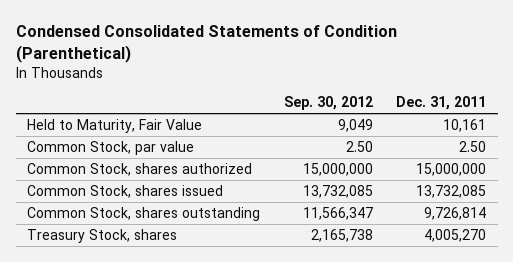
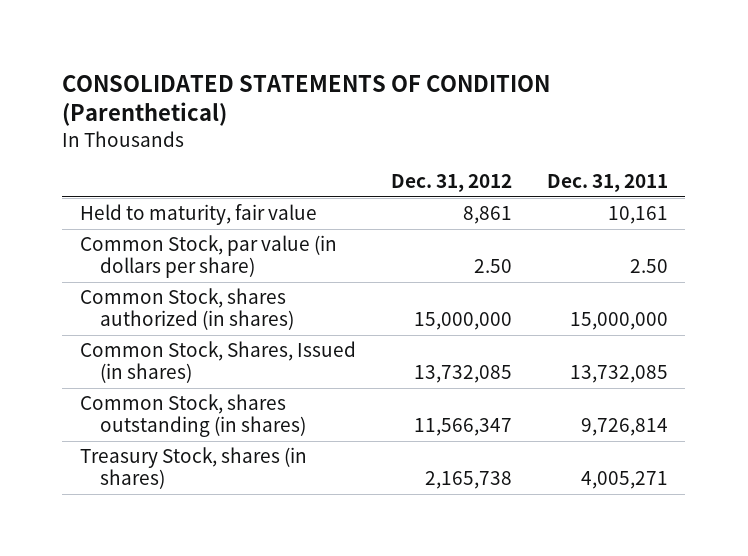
- Condensed Consolidated Statements of Condition (Parenthetical)
+ CONSOLIDATED STATEMENTS OF CONDITION (Parenthetical)
- | Sep. 30, 2012 | Dec. 31, 2011
+ | Dec. 31, 2012 | Dec. 31, 2011
- Held to Maturity, Fair Value | 9,049 | 10,161
- Common Stock, par value | 2.50 | 2.50
- Common Stock, shares authorized | 15,000,000 | 15,000,000
- Common Stock, shares issued | 13,732,085 | 13,732,085
- Common Stock, shares outstanding | 11,566,347 | 9,726,814
- Treasury Stock, shares | 2,165,738 | 4,005,270
+ Held to maturity, fair value | 8,861 | 10,161
+ Common Stock, par value (in dollars per share) | 2.50 | 2.50
+ Common Stock, shares authorized (in shares) | 15,000,000 | 15,000,000
+ Common Stock, Shares, Issued (in shares) | 13,732,085 | 13,732,085
+ Common Stock, shares outstanding (in shares) | 11,566,347 | 9,726,814
+ Treasury Stock, shares (in shares) | 2,165,738 | 4,005,271

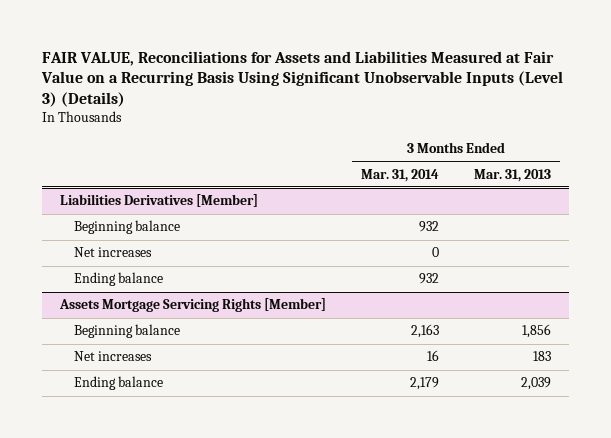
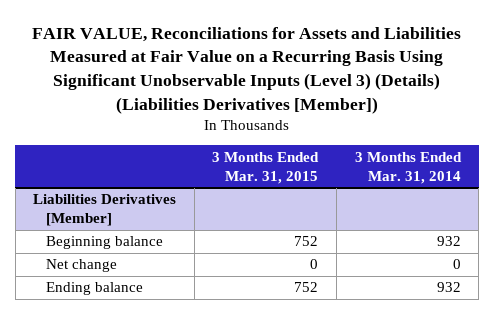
- FAIR VALUE, Reconciliations for Assets and Liabilities Measured at Fair Value on a Recurring Basis Using Significant Unobservable Inputs (Level 3) (Details)
+ FAIR VALUE, Reconciliations for Assets and Liabilities Measured at Fair Value on a Recurring Basis Using Significant Unobservable Inputs (Level 3) (Details) (Liabilities Derivatives [Member])
- | 3 Months Ended Mar. 31, 2014 | 3 Months Ended Mar. 31, 2013
+ | 3 Months Ended Mar. 31, 2015 | 3 Months Ended Mar. 31, 2014
@ Liabilities Derivatives [Member]
- Net increases | 0 |
+ Net change | 0 | 0
- Assets Mortgage Servicing Rights [Member]
- Beginning balance | 2,163 | 1,856
- Net increases | 16 | 183
- Ending balance | 2,179 | 2,039

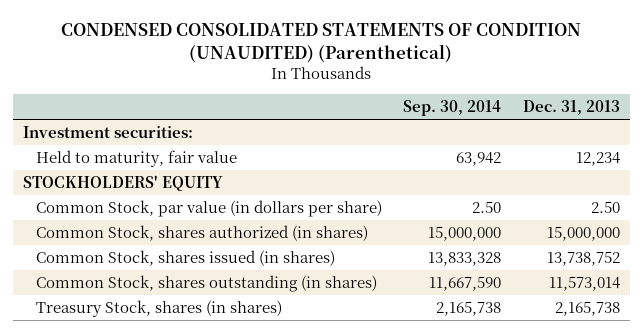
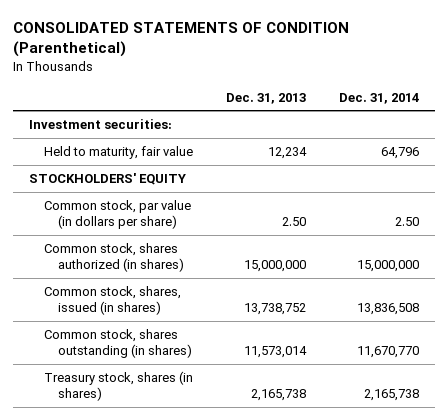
- CONDENSED CONSOLIDATED STATEMENTS OF CONDITION (UNAUDITED) (Parenthetical)
+ CONSOLIDATED STATEMENTS OF CONDITION (Parenthetical)
- | Sep. 30, 2014 | Dec. 31, 2013
+ | Dec. 31, 2013 | Dec. 31, 2014
- Common Stock, par value (in dollars per share) | 2.50 | 2.50
- Common Stock, shares authorized (in shares) | 15,000,000 | 15,000,000
- Common Stock, shares issued (in shares) | 13,833,328 | 13,738,752
- Common Stock, shares outstanding (in shares) | 11,667,590 | 11,573,014
- Treasury Stock, shares (in shares) | 2,165,738 | 2,165,738
+ Common stock, par value (in dollars per share) | 2.50 | 2.50
+ Common stock, shares authorized (in shares) | 15,000,000 | 15,000,000
+ Common stock, shares, issued (in shares) | 13,738,752 | 13,836,508
+ Common stock, shares outstanding (in shares) | 11,573,014 | 11,670,770
+ Treasury stock, shares (in shares) | 2,165,738 | 2,165,738

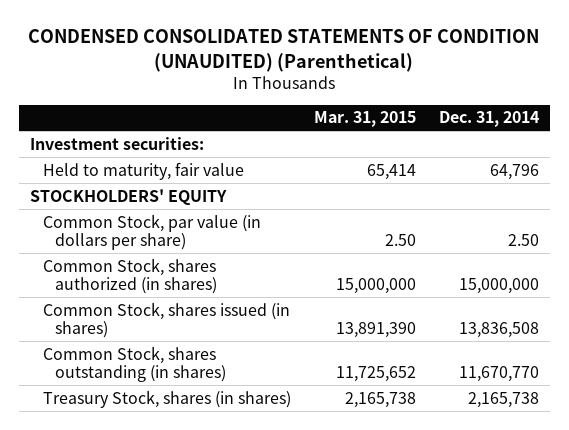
- CONSOLIDATED STATEMENTS OF CONDITION (Parenthetical)
+ CONDENSED CONSOLIDATED STATEMENTS OF CONDITION (UNAUDITED) (Parenthetical)
- | Dec. 31, 2013 | Dec. 31, 2014
+ | Mar. 31, 2015 | Dec. 31, 2014
- Common stock, par value (in dollars per share) | 2.50 | 2.50
- Common stock, shares authorized (in shares) | 15,000,000 | 15,000,000
- Common stock, shares, issued (in shares) | 13,738,752 | 13,836,508
- Common stock, shares outstanding (in shares) | 11,573,014 | 11,670,770
- Treasury stock, shares (in shares) | 2,165,738 | 2,165,738
+ Common Stock, par value (in dollars per share) | 2.50 | 2.50
+ Common Stock, shares authorized (in shares) | 15,000,000 | 15,000,000
+ Common Stock, shares issued (in shares) | 13,891,390 | 13,836,508
+ Common Stock, shares outstanding (in shares) | 11,725,652 | 11,670,770
+ Treasury Stock, shares (in shares) | 2,165,738 | 2,165,738

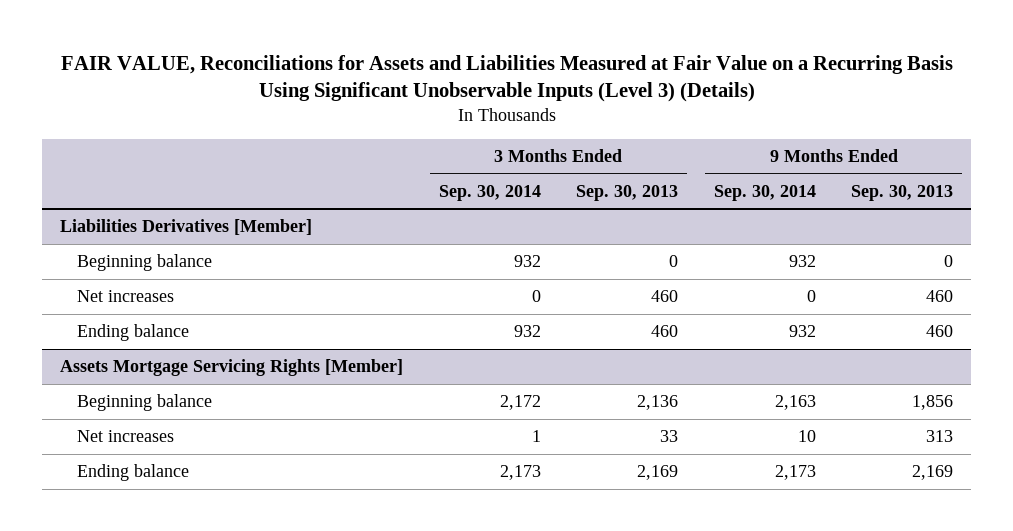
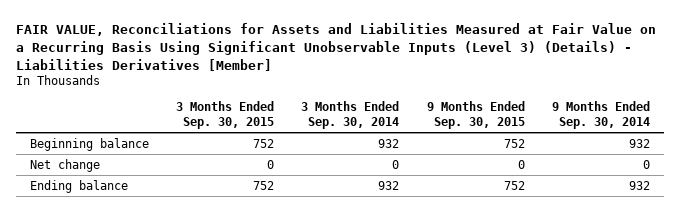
- FAIR VALUE, Reconciliations for Assets and Liabilities Measured at Fair Value on a Recurring Basis Using Significant Unobservable Inputs (Level 3) (Details)
+ FAIR VALUE, Reconciliations for Assets and Liabilities Measured at Fair Value on a Recurring Basis Using Significant Unobservable Inputs (Level 3) (Details) - Liabilities Derivatives [Member]
- | 3 Months Ended Sep. 30, 2014 | 3 Months Ended Sep. 30, 2013 | 9 Months Ended Sep. 30, 2014 | 9 Months Ended Sep. 30, 2013
+ | 3 Months Ended Sep. 30, 2015 | 3 Months Ended Sep. 30, 2014 | 9 Months Ended Sep. 30, 2015 | 9 Months Ended Sep. 30, 2014
- Liabilities Derivatives [Member]
- Net increases | 0 | 460 | 0 | 460
+ Net change | 0 | 0 | 0 | 0
- Assets Mortgage Servicing Rights [Member]
- Beginning balance | 2,172 | 2,136 | 2,163 | 1,856
- Net increases | 1 | 33 | 10 | 313
- Ending balance | 2,173 | 2,169 | 2,173 | 2,169

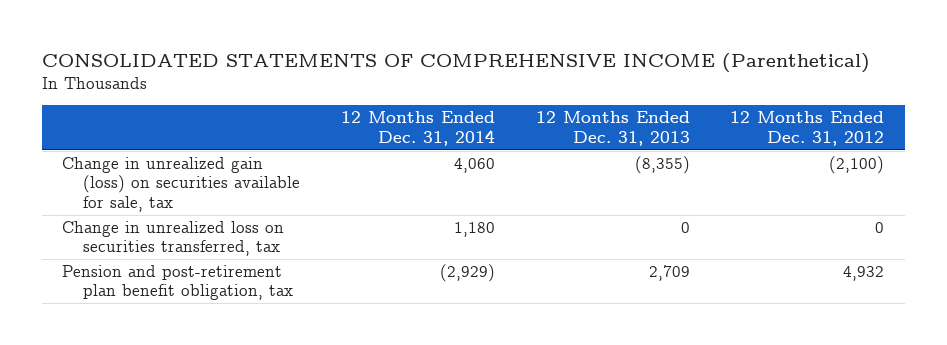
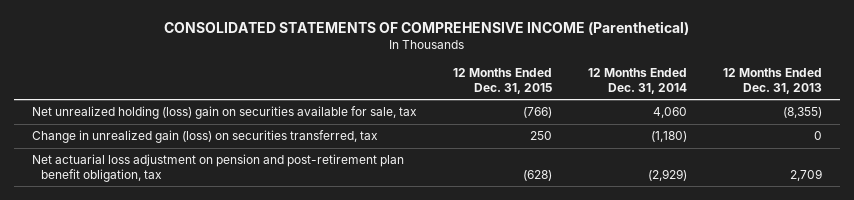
- | 12 Months Ended Dec. 31, 2014 | 12 Months Ended Dec. 31, 2013 | 12 Months Ended Dec. 31, 2012
+ | 12 Months Ended Dec. 31, 2015 | 12 Months Ended Dec. 31, 2014 | 12 Months Ended Dec. 31, 2013
- Change in unrealized gain (loss) on securities available for sale, tax | 4,060 | (8,355) | (2,100)
- Change in unrealized loss on securities transferred, tax | 1,180 | 0 | 0
- Pension and post-retirement plan benefit obligation, tax | (2,929) | 2,709 | 4,932
+ Net unrealized holding (loss) gain on securities available for sale, tax | (766) | 4,060 | (8,355)
+ Change in unrealized gain (loss) on securities transferred, tax | 250 | (1,180) | 0
+ Net actuarial loss adjustment on pension and post-retirement plan benefit obligation, tax | (628) | (2,929) | 2,709

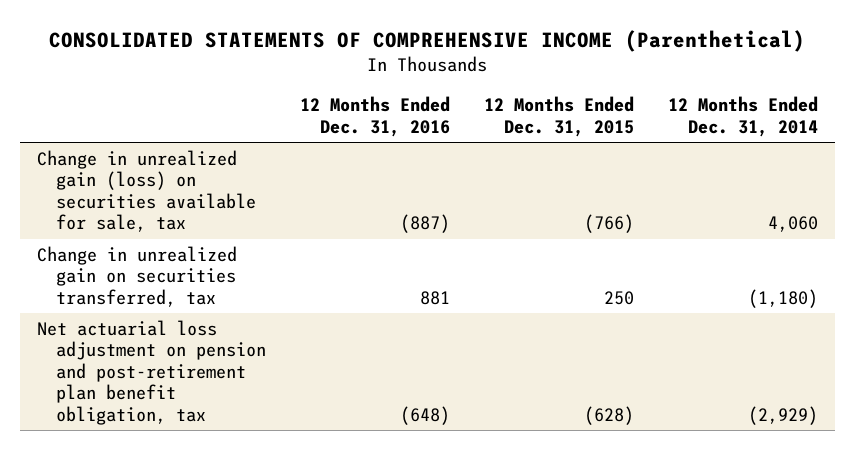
- | 12 Months Ended Dec. 31, 2015 | 12 Months Ended Dec. 31, 2014 | 12 Months Ended Dec. 31, 2013
+ | 12 Months Ended Dec. 31, 2016 | 12 Months Ended Dec. 31, 2015 | 12 Months Ended Dec. 31, 2014
- Net unrealized holding (loss) gain on securities available for sale, tax | (766) | 4,060 | (8,355)
- Change in unrealized gain (loss) on securities transferred, tax | 250 | (1,180) | 0
+ Change in unrealized gain (loss) on securities available for sale, tax | (887) | (766) | 4,060
+ Change in unrealized gain on securities transferred, tax | 881 | 250 | (1,180)

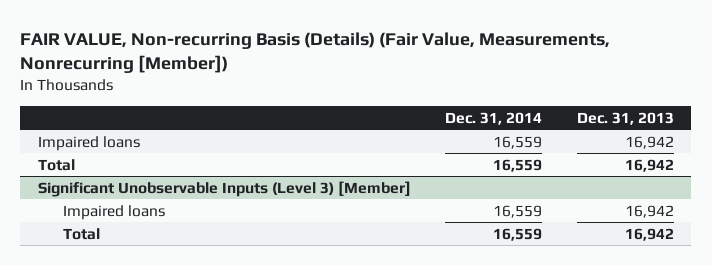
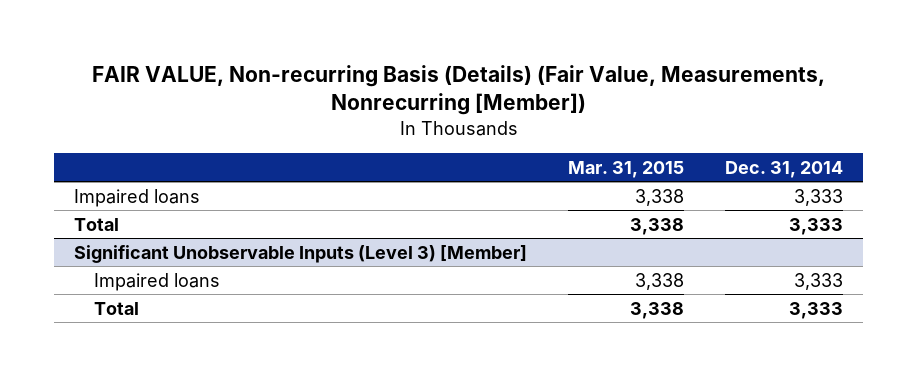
- | Dec. 31, 2014 | Dec. 31, 2013
+ | Mar. 31, 2015 | Dec. 31, 2014
- Impaired loans | 16,559 | 16,942
- Total | 16,559 | 16,942
+ Impaired loans | 3,338 | 3,333
+ Total | 3,338 | 3,333
@ Significant Unobservable Inputs (Level 3) [Member]
- Impaired loans | 16,559 | 16,942
- Total | 16,559 | 16,942
+ Impaired loans | 3,338 | 3,333
+ Total | 3,338 | 3,333

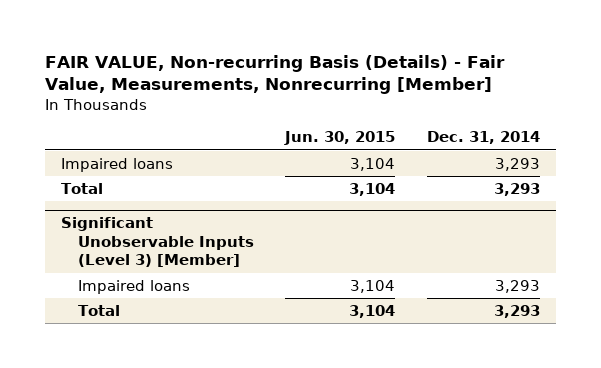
- FAIR VALUE, Non-recurring Basis (Details) (Fair Value, Measurements, Nonrecurring [Member])
+ FAIR VALUE, Non-recurring Basis (Details) - Fair Value, Measurements, Nonrecurring [Member]
- | Mar. 31, 2015 | Dec. 31, 2014
+ | Jun. 30, 2015 | Dec. 31, 2014
- Impaired loans | 3,338 | 3,333
- Total | 3,338 | 3,333
+ Impaired loans | 3,104 | 3,293
+ Total | 3,104 | 3,293
@ Significant Unobservable Inputs (Level 3) [Member]
- Impaired loans | 3,338 | 3,333
- Total | 3,338 | 3,333
+ Impaired loans | 3,104 | 3,293
+ Total | 3,104 | 3,293

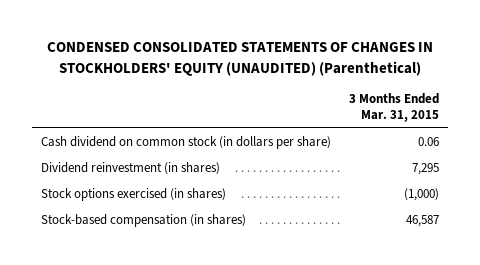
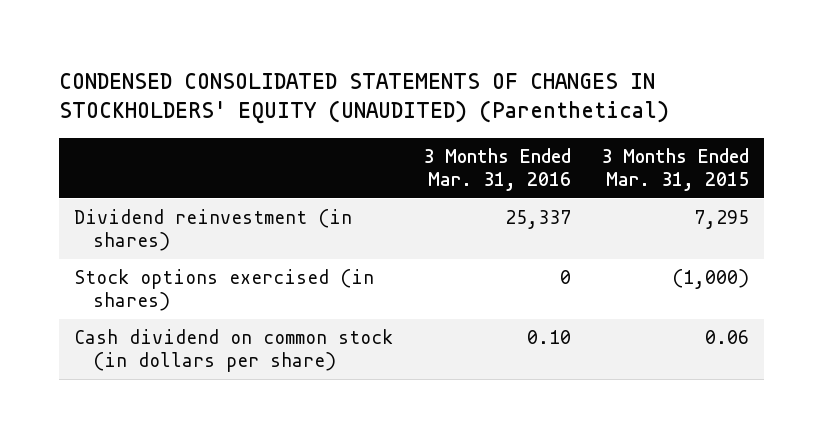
- | 3 Months Ended Mar. 31, 2015
+ | 3 Months Ended Mar. 31, 2016 | 3 Months Ended Mar. 31, 2015
- Stock-based compensation (in shares) | 46,587
moved down: Cash dividend on common stock (in dollars per share) | 0.10 | 0.06

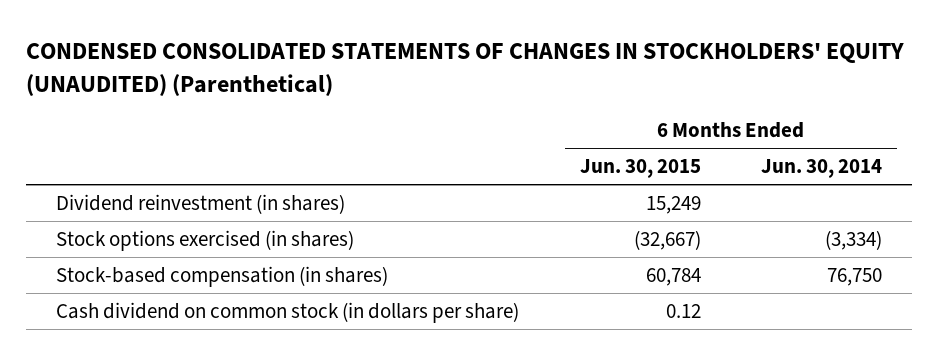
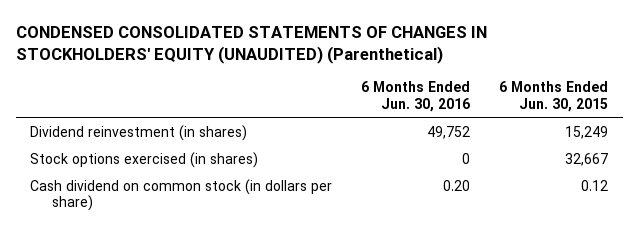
- | 6 Months Ended Jun. 30, 2015 | 6 Months Ended Jun. 30, 2014
+ | 6 Months Ended Jun. 30, 2016 | 6 Months Ended Jun. 30, 2015
- Stock options exercised (in shares) | (32,667) | (3,334)
- Stock-based compensation (in shares) | 60,784 | 76,750
+ Stock options exercised (in shares) | 0 | 32,667

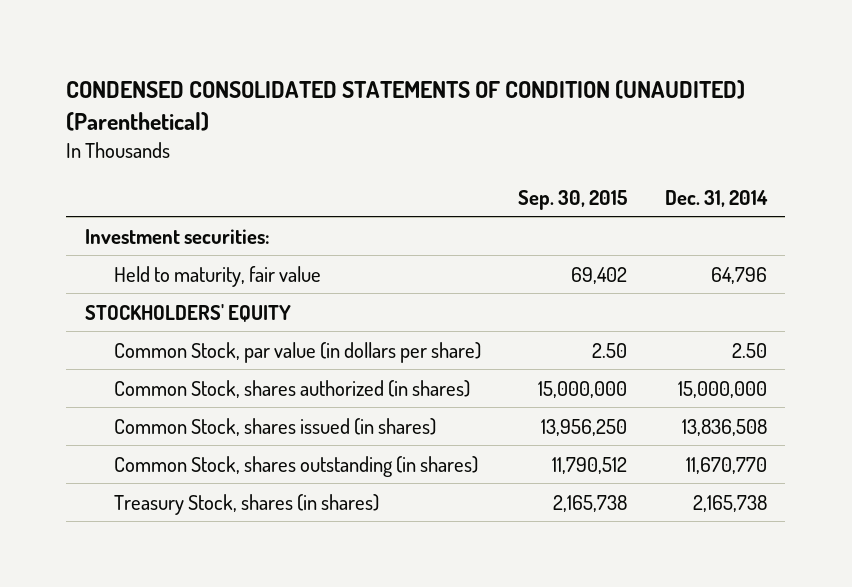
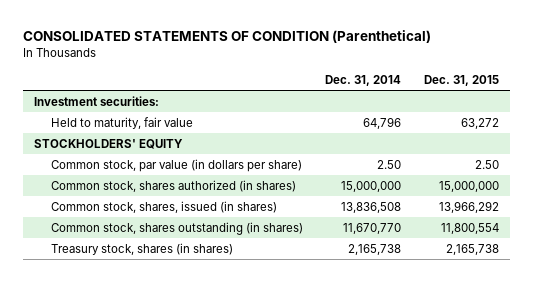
- CONDENSED CONSOLIDATED STATEMENTS OF CONDITION (UNAUDITED) (Parenthetical)
+ CONSOLIDATED STATEMENTS OF CONDITION (Parenthetical)
- | Sep. 30, 2015 | Dec. 31, 2014
+ | Dec. 31, 2014 | Dec. 31, 2015
- Common Stock, par value (in dollars per share) | 2.50 | 2.50
- Common Stock, shares authorized (in shares) | 15,000,000 | 15,000,000
- Common Stock, shares issued (in shares) | 13,956,250 | 13,836,508
- Common Stock, shares outstanding (in shares) | 11,790,512 | 11,670,770
- Treasury Stock, shares (in shares) | 2,165,738 | 2,165,738
+ Common stock, par value (in dollars per share) | 2.50 | 2.50
+ Common stock, shares authorized (in shares) | 15,000,000 | 15,000,000
+ Common stock, shares, issued (in shares) | 13,836,508 | 13,966,292
+ Common stock, shares outstanding (in shares) | 11,670,770 | 11,800,554
+ Treasury stock, shares (in shares) | 2,165,738 | 2,165,738

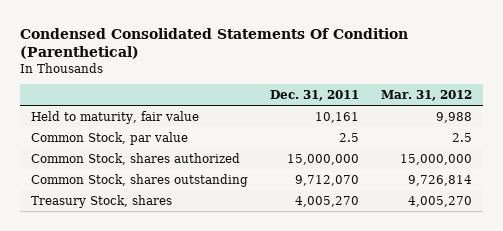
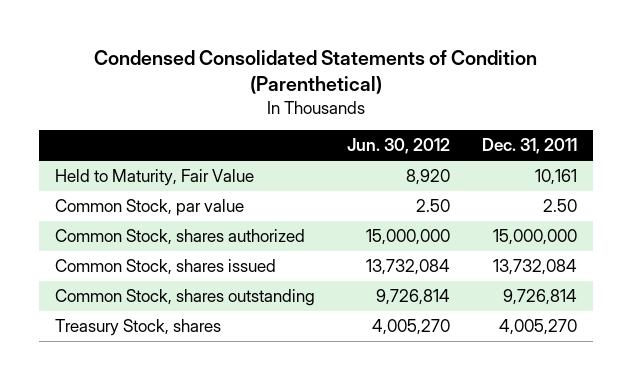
- Condensed Consolidated Statements Of Condition (Parenthetical)
+ Condensed Consolidated Statements of Condition (Parenthetical)
- | Dec. 31, 2011 | Mar. 31, 2012
+ | Jun. 30, 2012 | Dec. 31, 2011
- Held to maturity, fair value | 10,161 | 9,988
- Common Stock, par value | 2.5 | 2.5
+ Held to Maturity, Fair Value | 8,920 | 10,161
+ Common Stock, par value | 2.50 | 2.50
- Common Stock, shares outstanding | 9,712,070 | 9,726,814
+ Common Stock, shares issued | 13,732,084 | 13,732,084
+ Common Stock, shares outstanding | 9,726,814 | 9,726,814

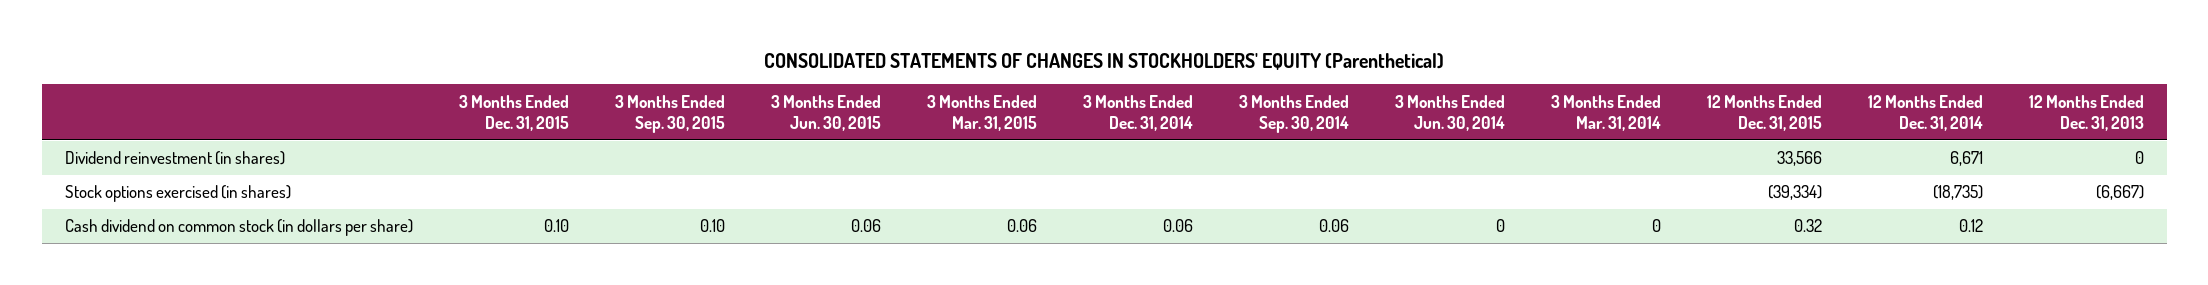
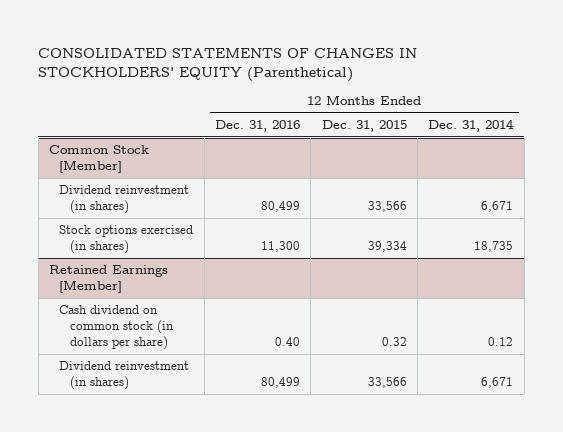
- | 3 Months Ended Dec. 31, 2015 | 3 Months Ended Sep. 30, 2015 | 3 Months Ended Jun. 30, 2015 | 3 Months Ended Mar. 31, 2015 | 3 Months Ended Dec. 31, 2014 | 3 Months Ended Sep. 30, 2014 | 3 Months Ended Jun. 30, 2014 | 3 Months Ended Mar. 31, 2014 | 12 Months Ended Dec. 31, 2015 | 12 Months Ended Dec. 31, 2014 | 12 Months Ended Dec. 31, 2013
+ | 12 Months Ended Dec. 31, 2016 | 12 Months Ended Dec. 31, 2015 | 12 Months Ended Dec. 31, 2014
+ Common Stock [Member]
- Stock options exercised (in shares) | | | | | | | | | (39,334) | (18,735) | (6,667)
+ Stock options exercised (in shares) | 11,300 | 39,334 | 18,735
+ Retained Earnings [Member]
+ Dividend reinvestment (in shares) | 80,499 | 33,566 | 6,671

